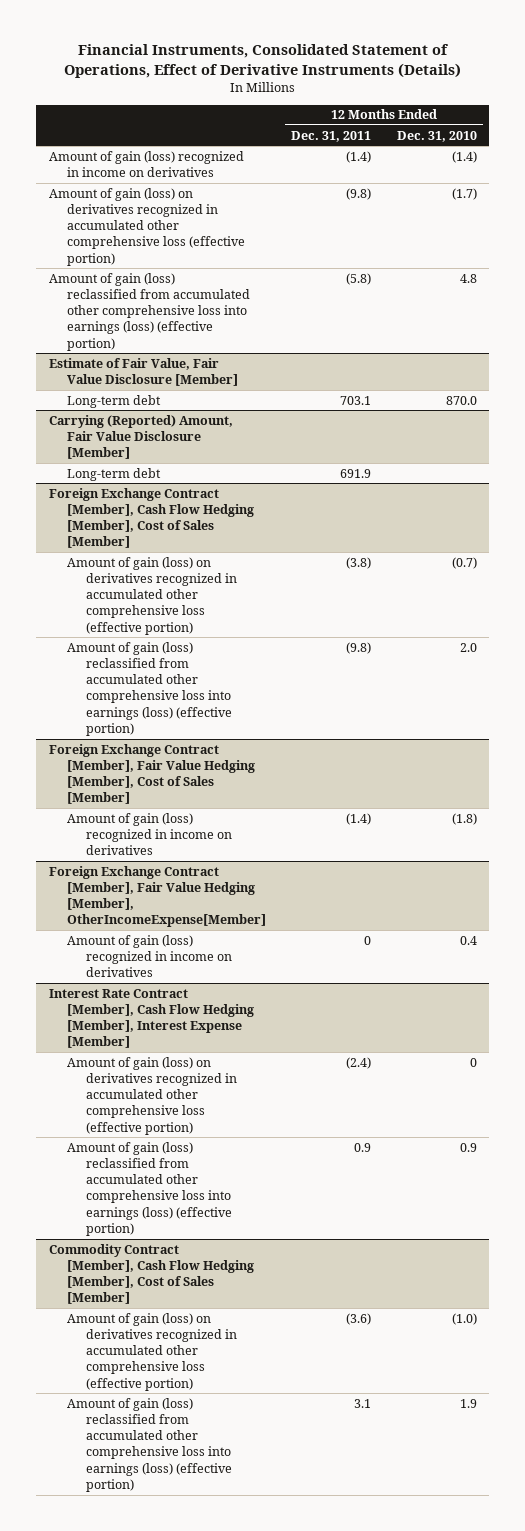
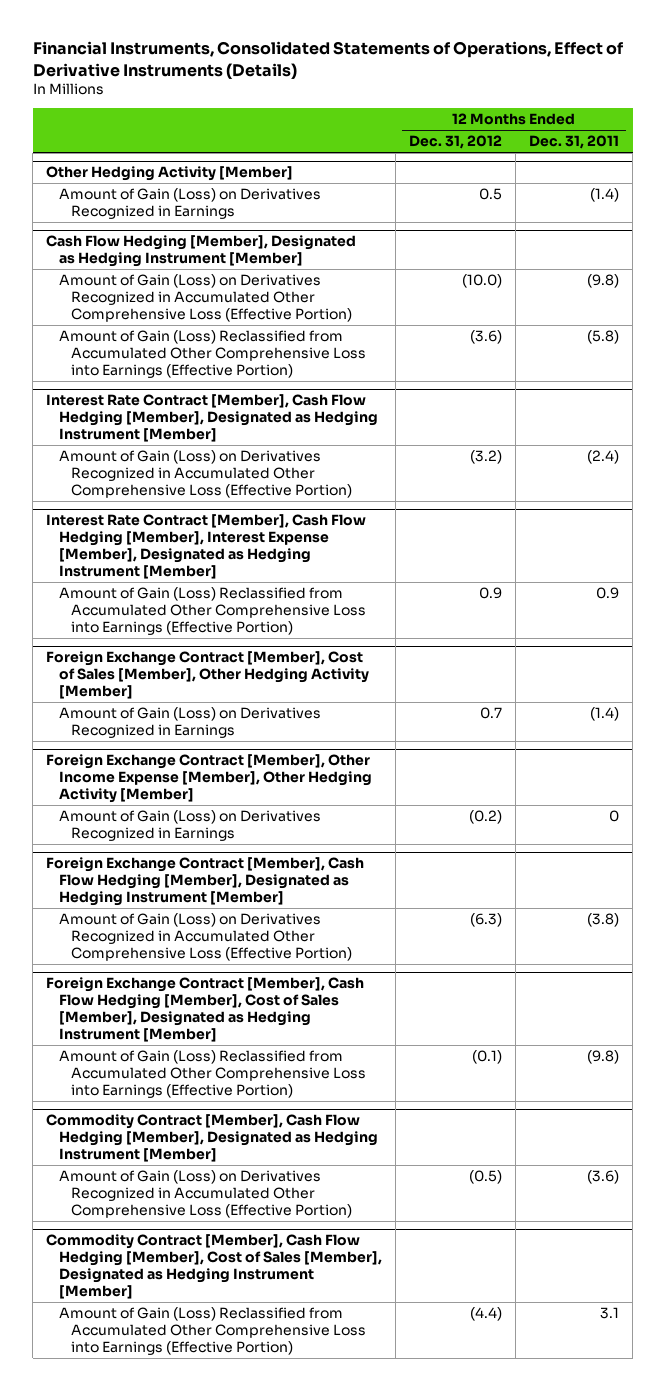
- Financial Instruments, Consolidated Statement of Operations, Effect of Derivative Instruments (Details)
+ Financial Instruments, Consolidated Statements of Operations, Effect of Derivative Instruments (Details)
- | 12 Months Ended Dec. 31, 2011 | 12 Months Ended Dec. 31, 2010
+ | 12 Months Ended Dec. 31, 2012 | 12 Months Ended Dec. 31, 2011
- Amount of gain (loss) recognized in income on derivatives | (1.4) | (1.4)
- Amount of gain (loss) on derivatives recognized in accumulated other comprehensive loss (effective portion) | (9.8) | (1.7)
- Amount of gain (loss) reclassified from accumulated other comprehensive loss into earnings (loss) (effective portion) | (5.8) | 4.8
- Estimate of Fair Value, Fair Value Disclosure [Member]
- Long-term debt | 703.1 | 870.0
- Carrying (Reported) Amount, Fair Value Disclosure [Member]
- Long-term debt | 691.9 |
- Foreign Exchange Contract [Member], Cash Flow Hedging [Member], Cost of Sales [Member]
- Amount of gain (loss) on derivatives recognized in accumulated other comprehensive loss (effective portion) | (3.8) | (0.7)
- Amount of gain (loss) reclassified from accumulated other comprehensive loss into earnings (loss) (effective portion) | (9.8) | 2.0
- Foreign Exchange Contract [Member], Fair Value Hedging [Member], Cost of Sales [Member]
- Amount of gain (loss) recognized in income on derivatives | (1.4) | (1.8)
- Foreign Exchange Contract [Member], Fair Value Hedging [Member], OtherIncomeExpense[Member]
- Amount of gain (loss) recognized in income on derivatives | 0 | 0.4
- Interest Rate Contract [Member], Cash Flow Hedging [Member], Interest Expense [Member]
- Amount of gain (loss) on derivatives recognized in accumulated other comprehensive loss (effective portion) | (2.4) | 0
- Amount of gain (loss) reclassified from accumulated other comprehensive loss into earnings (loss) (effective portion) | 0.9 | 0.9
- Commodity Contract [Member], Cash Flow Hedging [Member], Cost of Sales [Member]
- Amount of gain (loss) on derivatives recognized in accumulated other comprehensive loss (effective portion) | (3.6) | (1.0)
- Amount of gain (loss) reclassified from accumulated other comprehensive loss into earnings (loss) (effective portion) | 3.1 | 1.9
+ Other Hedging Activity [Member]
+ Amount of Gain (Loss) on Derivatives Recognized in Earnings | 0.5 | (1.4)
+ Cash Flow Hedging [Member], Designated as Hedging Instrument [Member]
+ Amount of Gain (Loss) on Derivatives Recognized in Accumulated Other Comprehensive Loss (Effective Portion) | (10.0) | (9.8)
+ Amount of Gain (Loss) Reclassified from Accumulated Other Comprehensive Loss into Earnings (Effective Portion) | (3.6) | (5.8)
+ Interest Rate Contract [Member], Cash Flow Hedging [Member], Designated as Hedging Instrument [Member]
+ Amount of Gain (Loss) on Derivatives Recognized in Accumulated Other Comprehensive Loss (Effective Portion) | (3.2) | (2.4)
+ Interest Rate Contract [Member], Cash Flow Hedging [Member], Interest Expense [Member], Designated as Hedging Instrument [Member]
+ Amount of Gain (Loss) Reclassified from Accumulated Other Comprehensive Loss into Earnings (Effective Portion) | 0.9 | 0.9
+ Foreign Exchange Contract [Member], Cost of Sales [Member], Other Hedging Activity [Member]
+ Amount of Gain (Loss) on Derivatives Recognized in Earnings | 0.7 | (1.4)
+ Foreign Exchange Contract [Member], Other Income Expense [Member], Other Hedging Activity [Member]
+ Amount of Gain (Loss) on Derivatives Recognized in Earnings | (0.2) | 0
+ Foreign Exchange Contract [Member], Cash Flow Hedging [Member], Designated as Hedging Instrument [Member]
+ Amount of Gain (Loss) on Derivatives Recognized in Accumulated Other Comprehensive Loss (Effective Portion) | (6.3) | (3.8)
+ Foreign Exchange Contract [Member], Cash Flow Hedging [Member], Cost of Sales [Member], Designated as Hedging Instrument [Member]
+ Amount of Gain (Loss) Reclassified from Accumulated Other Comprehensive Loss into Earnings (Effective Portion) | (0.1) | (9.8)
+ Commodity Contract [Member], Cash Flow Hedging [Member], Designated as Hedging Instrument [Member]
+ Amount of Gain (Loss) on Derivatives Recognized in Accumulated Other Comprehensive Loss (Effective Portion) | (0.5) | (3.6)
+ Commodity Contract [Member], Cash Flow Hedging [Member], Cost of Sales [Member], Designated as Hedging Instrument [Member]
+ Amount of Gain (Loss) Reclassified from Accumulated Other Comprehensive Loss into Earnings (Effective Portion) | (4.4) | 3.1

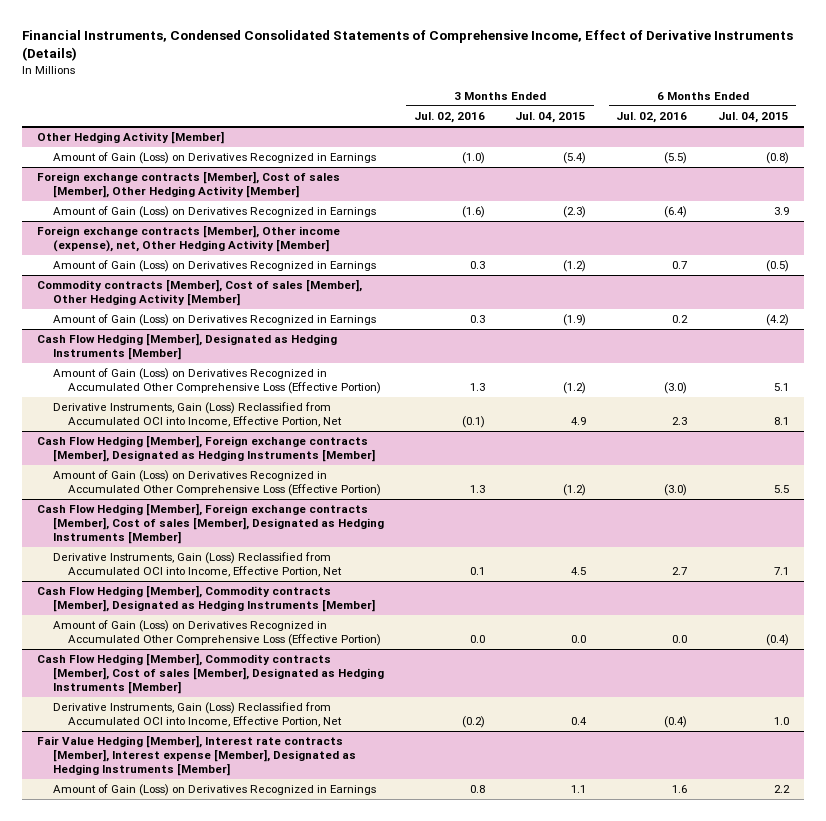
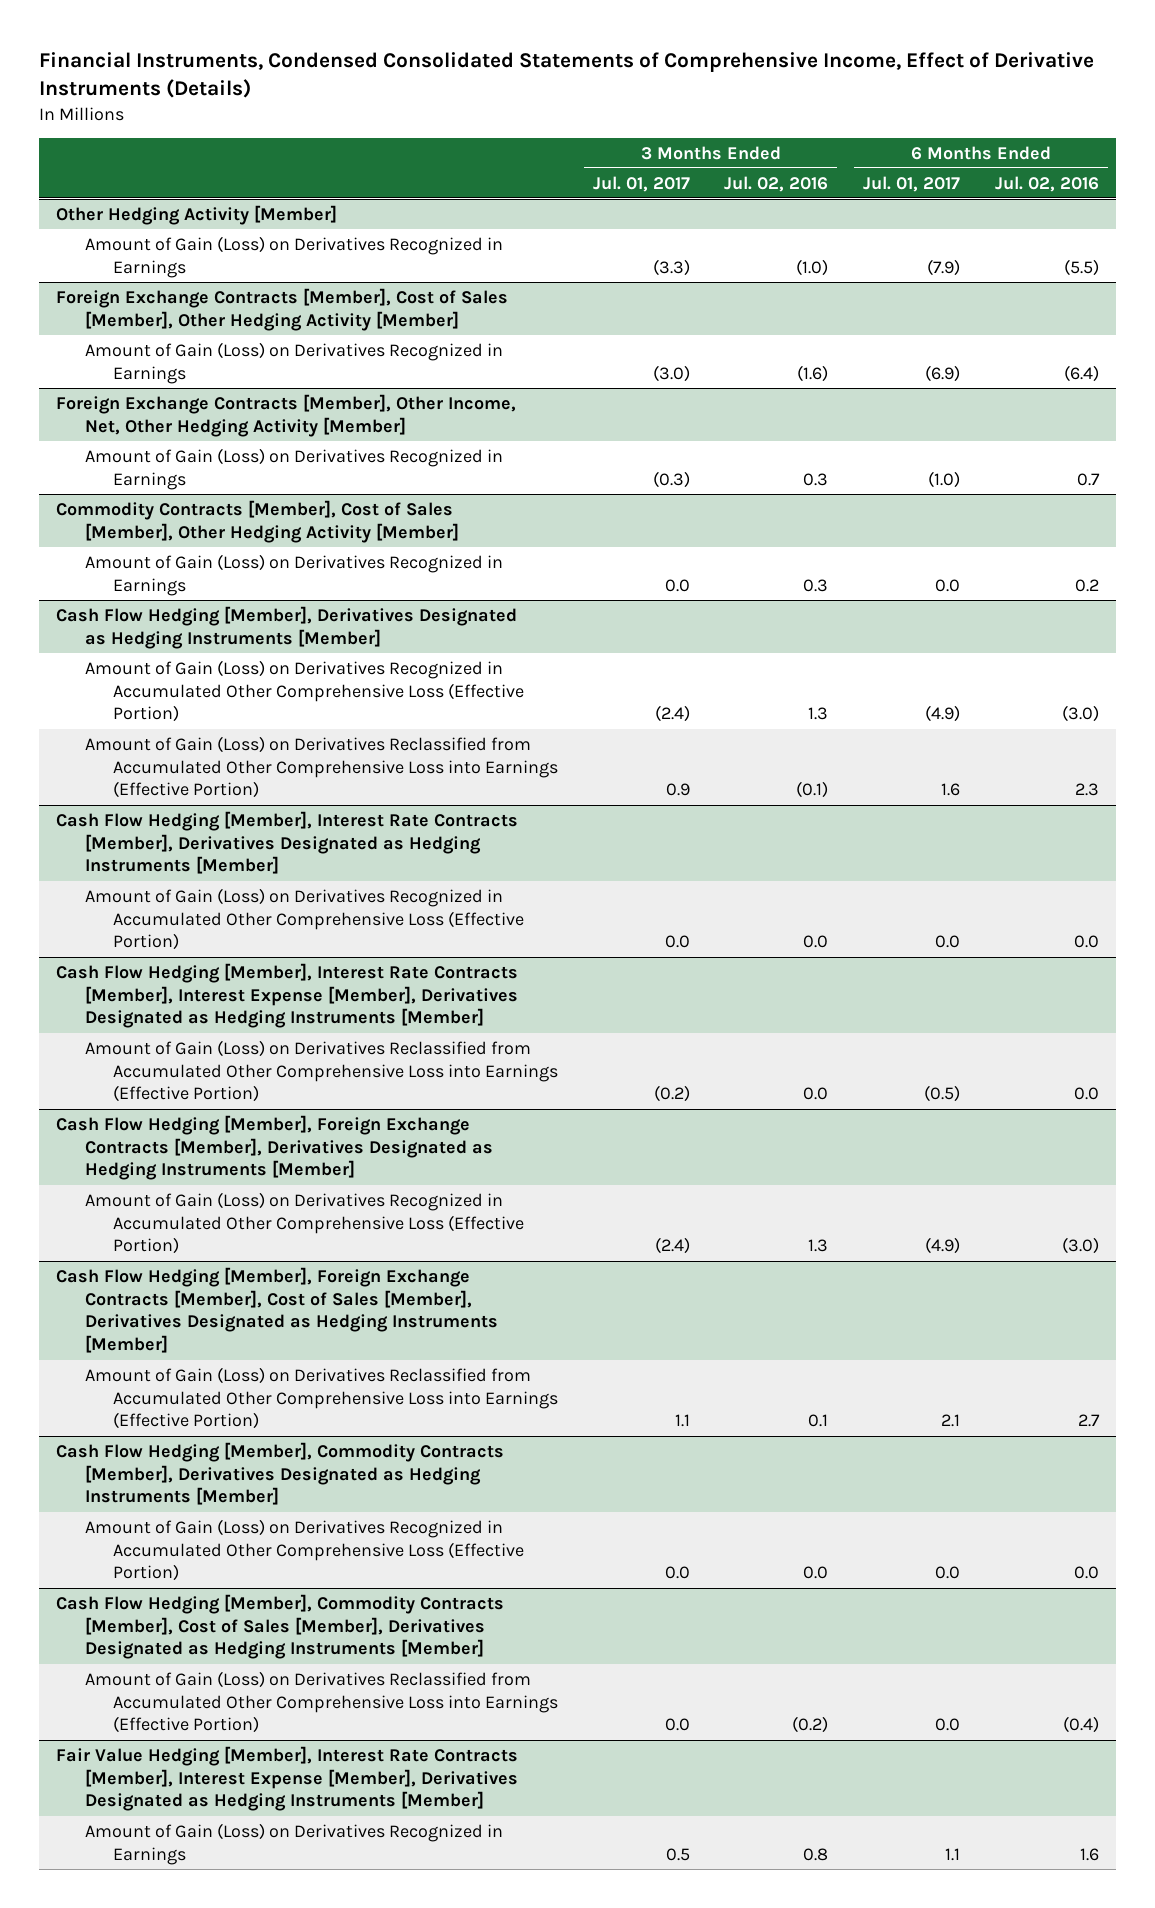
- | 3 Months Ended Jul. 02, 2016 | 3 Months Ended Jul. 04, 2015 | 6 Months Ended Jul. 02, 2016 | 6 Months Ended Jul. 04, 2015
+ | 3 Months Ended Jul. 01, 2017 | 3 Months Ended Jul. 02, 2016 | 6 Months Ended Jul. 01, 2017 | 6 Months Ended Jul. 02, 2016
- Foreign exchange contracts [Member], Cost of sales [Member], Other Hedging Activity [Member]
+ Foreign Exchange Contracts [Member], Cost of Sales [Member], Other Hedging Activity [Member]
- Foreign exchange contracts [Member], Other income (expense), net, Other Hedging Activity [Member]
+ Foreign Exchange Contracts [Member], Other Income, Net, Other Hedging Activity [Member]
- Commodity contracts [Member], Cost of sales [Member], Other Hedging Activity [Member]
+ Commodity Contracts [Member], Cost of Sales [Member], Other Hedging Activity [Member]
- Cash Flow Hedging [Member], Designated as Hedging Instruments [Member]
+ Cash Flow Hedging [Member], Derivatives Designated as Hedging Instruments [Member]
- Derivative Instruments, Gain (Loss) Reclassified from Accumulated OCI into Income, Effective Portion, Net | (0.1) | 4.9 | 2.3 | 8.1
- Cash Flow Hedging [Member], Foreign exchange contracts [Member], Designated as Hedging Instruments [Member]
+ Amount of Gain (Loss) on Derivatives Reclassified from Accumulated Other Comprehensive Loss into Earnings (Effective Portion) | 0.9 | (0.1) | 1.6 | 2.3
+ Cash Flow Hedging [Member], Interest Rate Contracts [Member], Derivatives Designated as Hedging Instruments [Member]
+ Amount of Gain (Loss) on Derivatives Recognized in Accumulated Other Comprehensive Loss (Effective Portion) | 0.0 | 0.0 | 0.0 | 0.0
+ Cash Flow Hedging [Member], Interest Rate Contracts [Member], Interest Expense [Member], Derivatives Designated as Hedging Instruments [Member]
+ Amount of Gain (Loss) on Derivatives Reclassified from Accumulated Other Comprehensive Loss into Earnings (Effective Portion) | (0.2) | 0.0 | (0.5) | 0.0
+ Cash Flow Hedging [Member], Foreign Exchange Contracts [Member], Derivatives Designated as Hedging Instruments [Member]
- Cash Flow Hedging [Member], Foreign exchange contracts [Member], Cost of sales [Member], Designated as Hedging Instruments [Member]
- Derivative Instruments, Gain (Loss) Reclassified from Accumulated OCI into Income, Effective Portion, Net | 0.1 | 4.5 | 2.7 | 7.1
- Cash Flow Hedging [Member], Commodity contracts [Member], Designated as Hedging Instruments [Member]
+ Cash Flow Hedging [Member], Foreign Exchange Contracts [Member], Cost of Sales [Member], Derivatives Designated as Hedging Instruments [Member]
+ Amount of Gain (Loss) on Derivatives Reclassified from Accumulated Other Comprehensive Loss into Earnings (Effective Portion) | 1.1 | 0.1 | 2.1 | 2.7
+ Cash Flow Hedging [Member], Commodity Contracts [Member], Derivatives Designated as Hedging Instruments [Member]
- Cash Flow Hedging [Member], Commodity contracts [Member], Cost of sales [Member], Designated as Hedging Instruments [Member]
- Derivative Instruments, Gain (Loss) Reclassified from Accumulated OCI into Income, Effective Portion, Net | (0.2) | 0.4 | (0.4) | 1.0
- Fair Value Hedging [Member], Interest rate contracts [Member], Interest expense [Member], Designated as Hedging Instruments [Member]
+ Cash Flow Hedging [Member], Commodity Contracts [Member], Cost of Sales [Member], Derivatives Designated as Hedging Instruments [Member]
+ Amount of Gain (Loss) on Derivatives Reclassified from Accumulated Other Comprehensive Loss into Earnings (Effective Portion) | 0.0 | (0.2) | 0.0 | (0.4)
+ Fair Value Hedging [Member], Interest Rate Contracts [Member], Interest Expense [Member], Derivatives Designated as Hedging Instruments [Member]

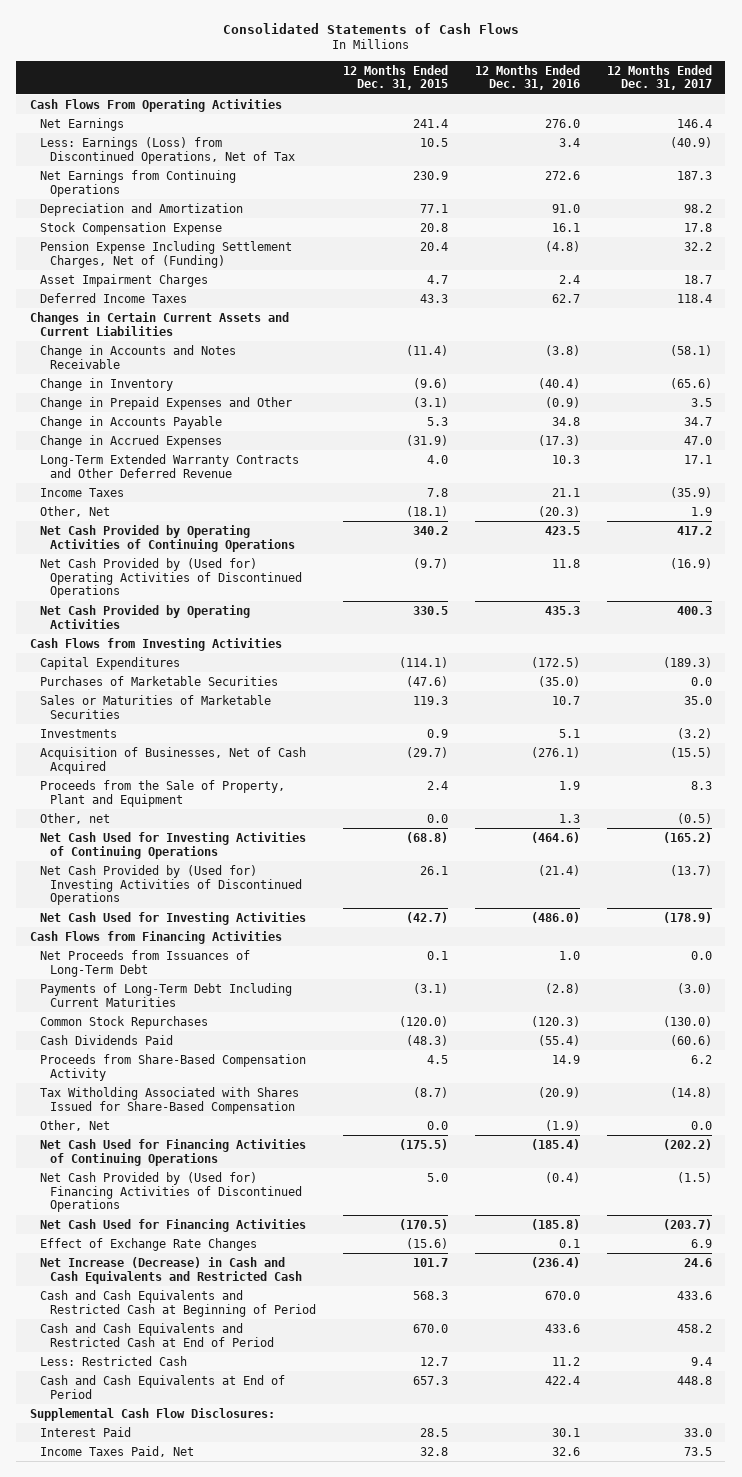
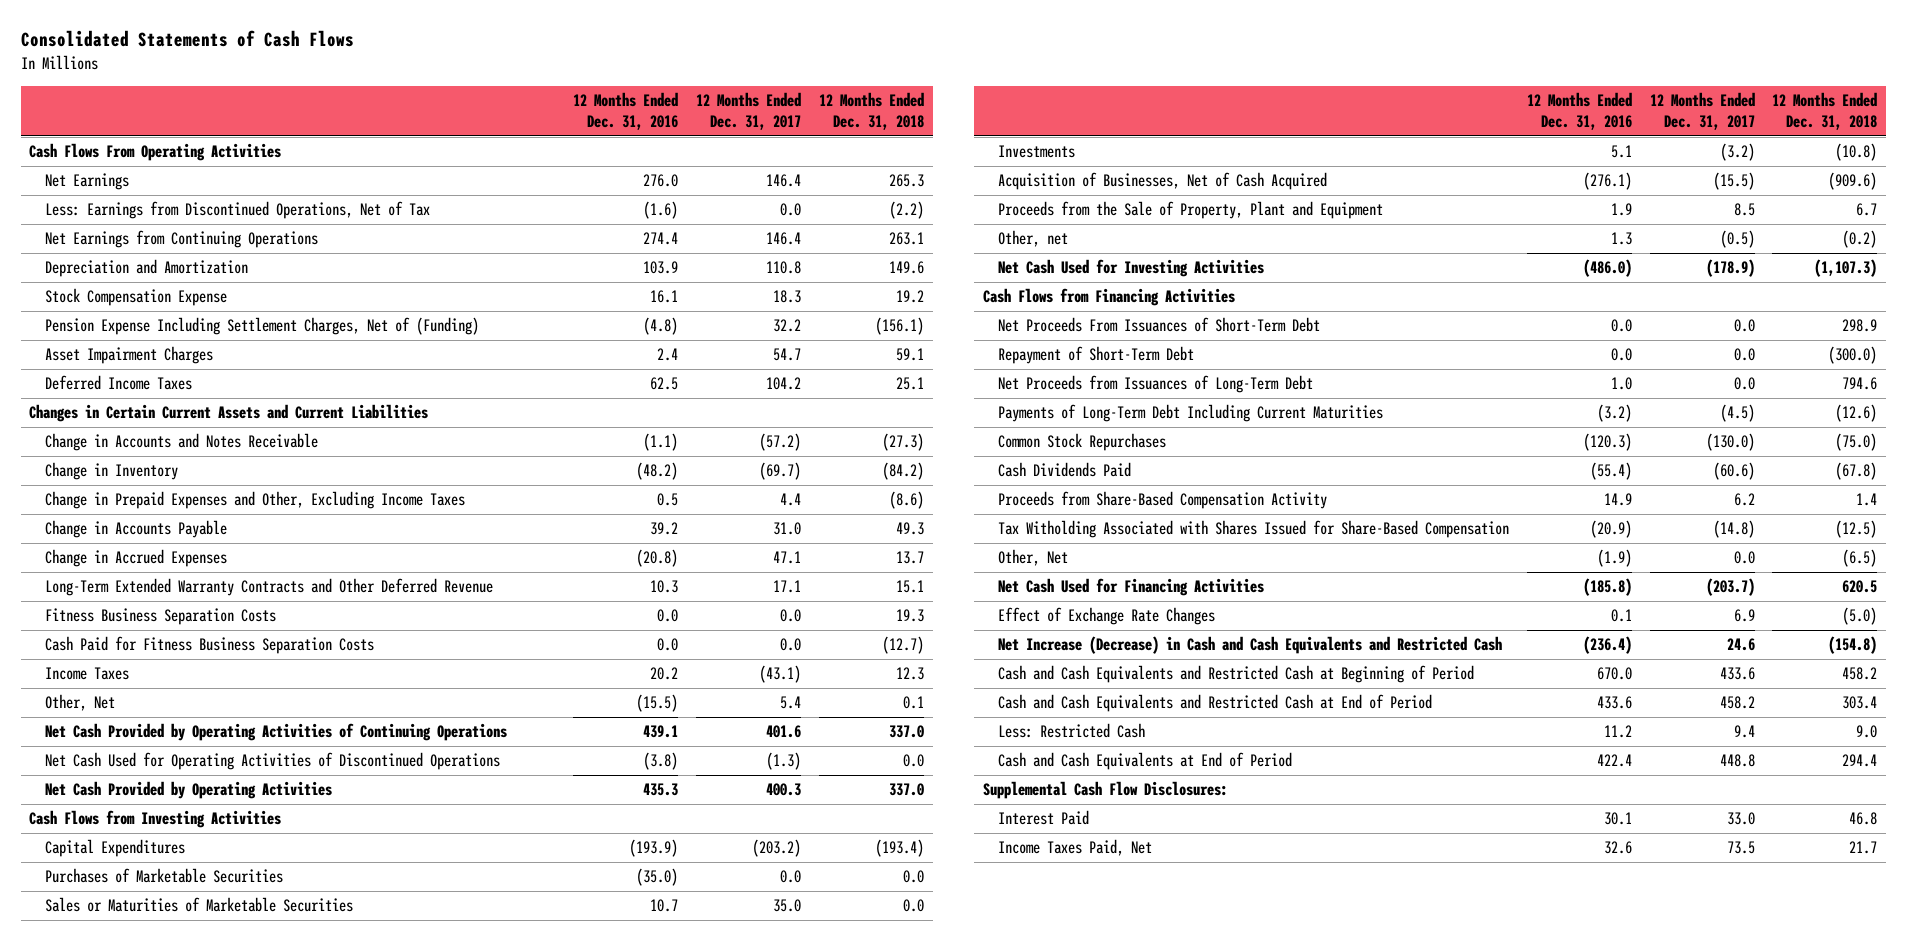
- | 12 Months Ended Dec. 31, 2015 | 12 Months Ended Dec. 31, 2016 | 12 Months Ended Dec. 31, 2017
+ | 12 Months Ended Dec. 31, 2016 | 12 Months Ended Dec. 31, 2017 | 12 Months Ended Dec. 31, 2018
- Less: Earnings (Loss) from Discontinued Operations, Net of Tax | 10.5 | 3.4 | (40.9)
- Net Earnings from Continuing Operations | 230.9 | 272.6 | 187.3
- Depreciation and Amortization | 77.1 | 91.0 | 98.2
- Stock Compensation Expense | 20.8 | 16.1 | 17.8
+ Less: Earnings from Discontinued Operations, Net of Tax | (1.6) | 0.0 | (2.2)
+ Net Earnings from Continuing Operations | 274.4 | 146.4 | 263.1
+ Depreciation and Amortization | 103.9 | 110.8 | 149.6
+ Stock Compensation Expense | 16.1 | 18.3 | 19.2
- Asset Impairment Charges | 4.7 | 2.4 | 18.7
- Deferred Income Taxes | 43.3 | 62.7 | 118.4
+ Asset Impairment Charges | 2.4 | 54.7 | 59.1
+ Deferred Income Taxes | 62.5 | 104.2 | 25.1
- Change in Accounts and Notes Receivable | (11.4) | (3.8) | (58.1)
- Change in Inventory | (9.6) | (40.4) | (65.6)
- Change in Prepaid Expenses and Other | (3.1) | (0.9) | 3.5
- Change in Accounts Payable | 5.3 | 34.8 | 34.7
- Change in Accrued Expenses | (31.9) | (17.3) | 47.0
+ Change in Accounts and Notes Receivable | (1.1) | (57.2) | (27.3)
+ Change in Inventory | (48.2) | (69.7) | (84.2)
+ Change in Prepaid Expenses and Other, Excluding Income Taxes | 0.5 | 4.4 | (8.6)
+ Change in Accounts Payable | 39.2 | 31.0 | 49.3
+ Change in Accrued Expenses | (20.8) | 47.1 | 13.7
- Income Taxes | 7.8 | 21.1 | (35.9)
- Other, Net | (18.1) | (20.3) | 1.9
- Net Cash Provided by Operating Activities of Continuing Operations | 340.2 | 423.5 | 417.2
- Net Cash Provided by (Used for) Operating Activities of Discontinued Operations | (9.7) | 11.8 | (16.9)
+ Fitness Business Separation Costs | 0.0 | 0.0 | 19.3
+ Cash Paid for Fitness Business Separation Costs | 0.0 | 0.0 | (12.7)
+ Income Taxes | 20.2 | (43.1) | 12.3
+ Other, Net | (15.5) | 5.4 | 0.1
+ Net Cash Provided by Operating Activities of Continuing Operations | 439.1 | 401.6 | 337.0
+ Net Cash Used for Operating Activities of Discontinued Operations | (3.8) | (1.3) | 0.0
- Capital Expenditures | (114.1) | (172.5) | (189.3)
+ Capital Expenditures | (193.9) | (203.2) | (193.4)
- Proceeds from the Sale of Property, Plant and Equipment | 2.4 | 1.9 | 8.3
+ Proceeds from the Sale of Property, Plant and Equipment | 1.9 | 8.5 | 6.7
- Net Cash Used for Investing Activities of Continuing Operations | (68.8) | (464.6) | (165.2)
- Net Cash Provided by (Used for) Investing Activities of Discontinued Operations | 26.1 | (21.4) | (13.7)
+ Net Proceeds From Issuances of Short-Term Debt | 0.0 | 0.0 | 298.9
+ Repayment of Short-Term Debt | 0.0 | 0.0 | (300.0)
- Payments of Long-Term Debt Including Current Maturities | (3.1) | (2.8) | (3.0)
+ Payments of Long-Term Debt Including Current Maturities | (3.2) | (4.5) | (12.6)
- Net Cash Used for Financing Activities of Continuing Operations | (175.5) | (185.4) | (202.2)
- Net Cash Provided by (Used for) Financing Activities of Discontinued Operations | 5.0 | (0.4) | (1.5)

